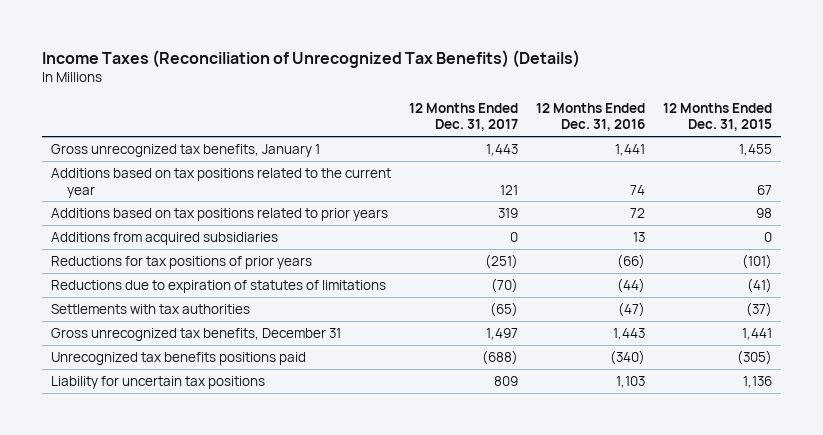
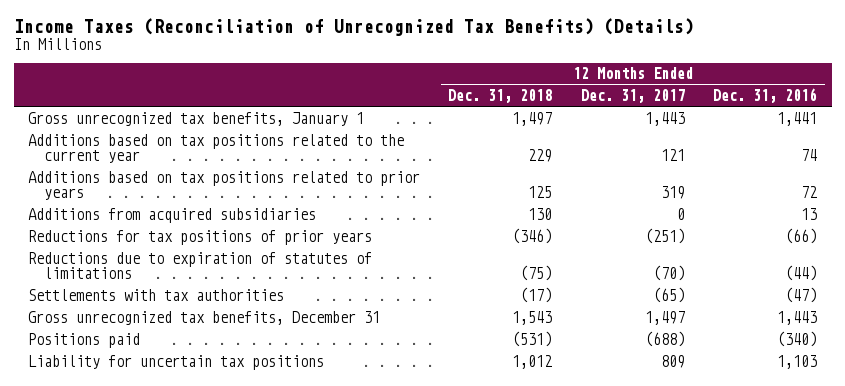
- | 12 Months Ended Dec. 31, 2017 | 12 Months Ended Dec. 31, 2016 | 12 Months Ended Dec. 31, 2015
+ | 12 Months Ended Dec. 31, 2018 | 12 Months Ended Dec. 31, 2017 | 12 Months Ended Dec. 31, 2016
- Unrecognized tax benefits positions paid | (688) | (340) | (305)
+ Positions paid | (531) | (688) | (340)

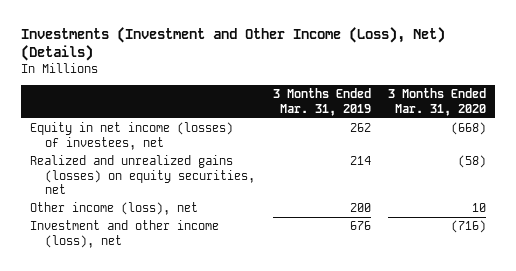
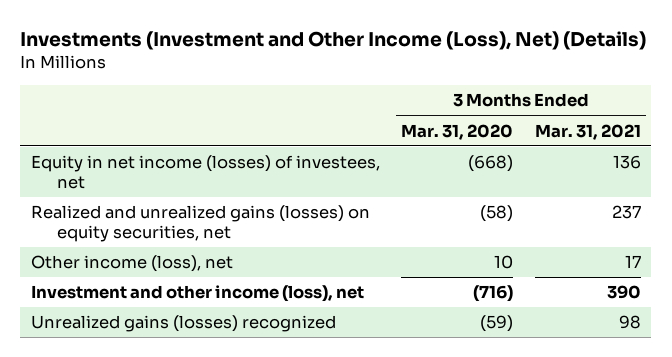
- | 3 Months Ended Mar. 31, 2019 | 3 Months Ended Mar. 31, 2020
+ | 3 Months Ended Mar. 31, 2020 | 3 Months Ended Mar. 31, 2021
+ Unrealized gains (losses) recognized | (59) | 98

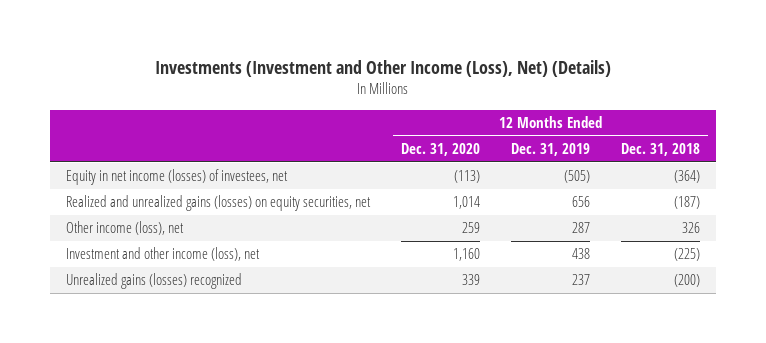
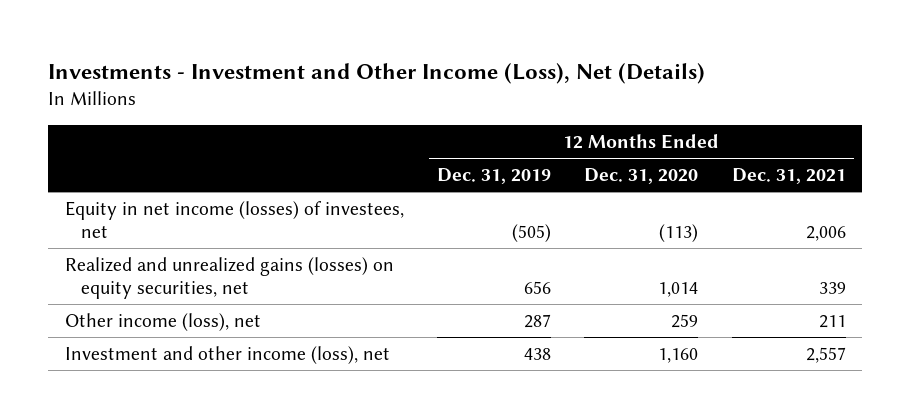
- Investments (Investment and Other Income (Loss), Net) (Details)
+ Investments - Investment and Other Income (Loss), Net (Details)
- | 12 Months Ended Dec. 31, 2020 | 12 Months Ended Dec. 31, 2019 | 12 Months Ended Dec. 31, 2018
+ | 12 Months Ended Dec. 31, 2019 | 12 Months Ended Dec. 31, 2020 | 12 Months Ended Dec. 31, 2021
- Unrealized gains (losses) recognized | 339 | 237 | (200)

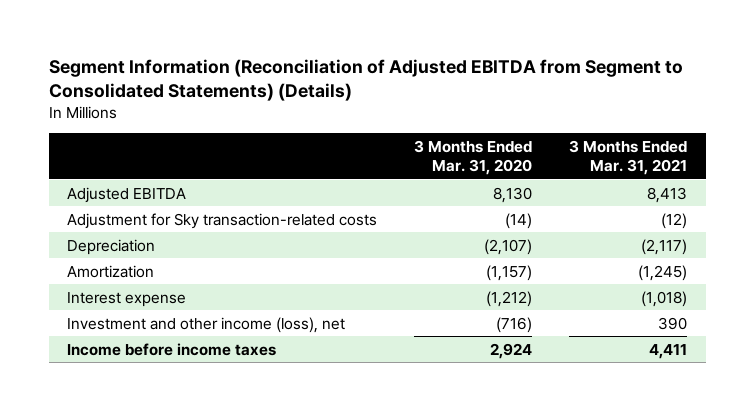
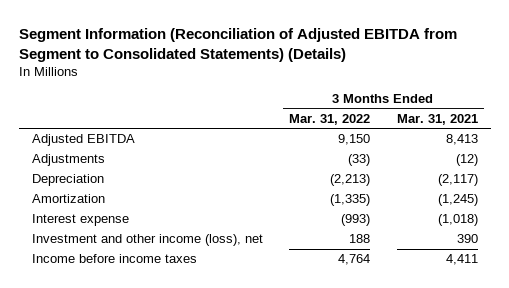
- | 3 Months Ended Mar. 31, 2020 | 3 Months Ended Mar. 31, 2021
+ | 3 Months Ended Mar. 31, 2022 | 3 Months Ended Mar. 31, 2021
- Adjustment for Sky transaction-related costs | (14) | (12)
+ Adjustments | (33) | (12)

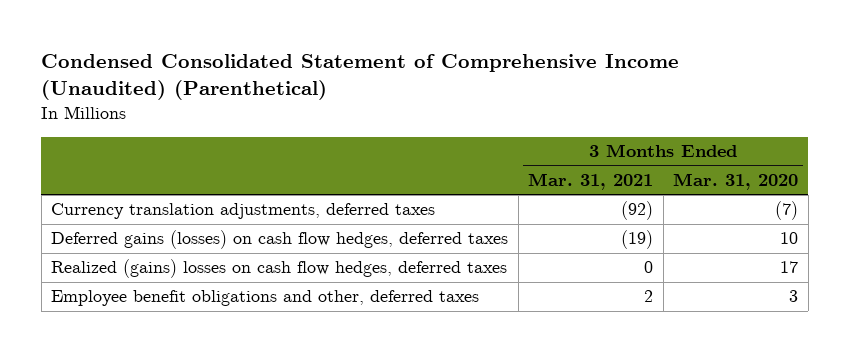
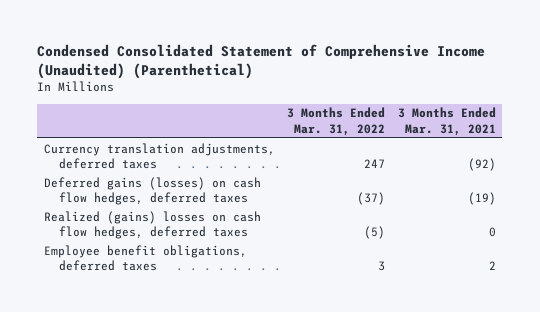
- | 3 Months Ended Mar. 31, 2021 | 3 Months Ended Mar. 31, 2020
+ | 3 Months Ended Mar. 31, 2022 | 3 Months Ended Mar. 31, 2021
- Employee benefit obligations and other, deferred taxes | 2 | 3
+ Employee benefit obligations, deferred taxes | 3 | 2

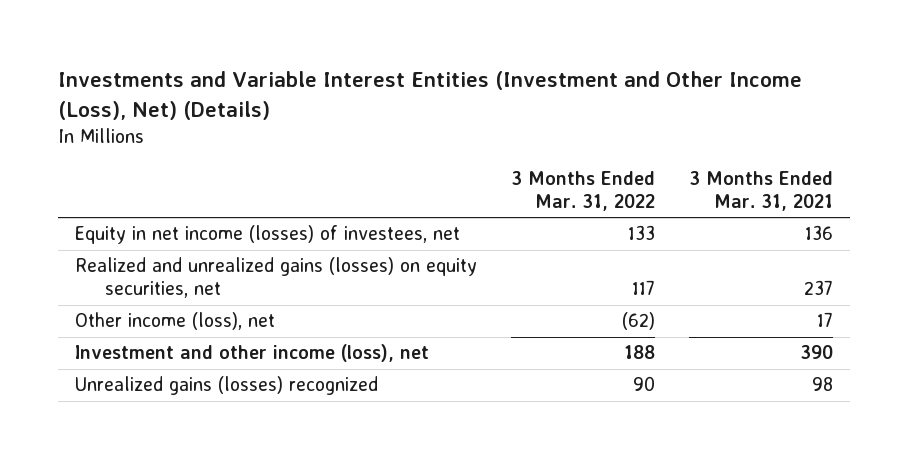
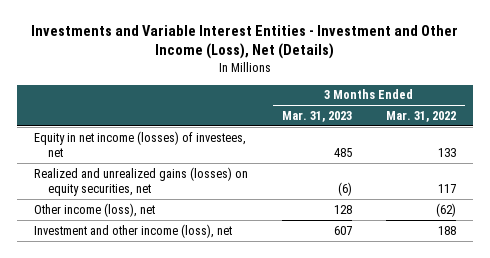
- Investments and Variable Interest Entities (Investment and Other Income (Loss), Net) (Details)
+ Investments and Variable Interest Entities - Investment and Other Income (Loss), Net (Details)
- | 3 Months Ended Mar. 31, 2022 | 3 Months Ended Mar. 31, 2021
+ | 3 Months Ended Mar. 31, 2023 | 3 Months Ended Mar. 31, 2022
- Unrealized gains (losses) recognized | 90 | 98

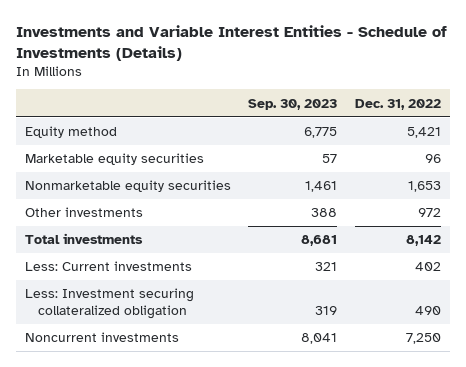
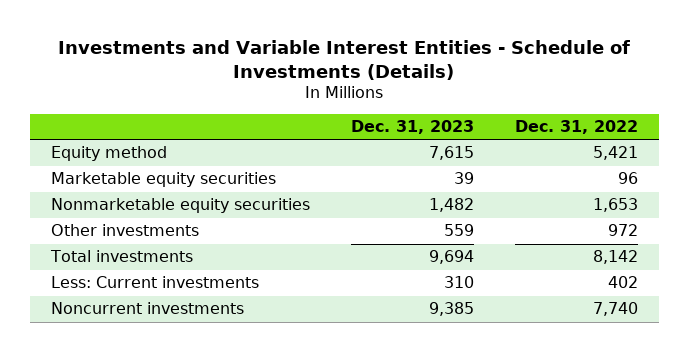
- | Sep. 30, 2023 | Dec. 31, 2022
+ | Dec. 31, 2023 | Dec. 31, 2022
- Less: Investment securing collateralized obligation | 319 | 490
- Noncurrent investments | 8,041 | 7,250
+ Noncurrent investments | 9,385 | 7,740

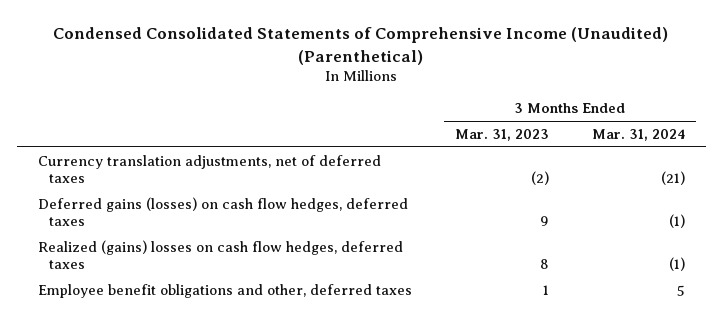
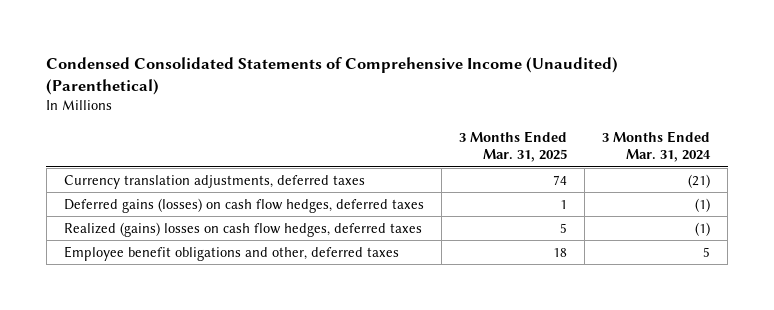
- | 3 Months Ended Mar. 31, 2023 | 3 Months Ended Mar. 31, 2024
+ | 3 Months Ended Mar. 31, 2025 | 3 Months Ended Mar. 31, 2024
- Currency translation adjustments, net of deferred taxes | (2) | (21)
+ Currency translation adjustments, deferred taxes | 74 | (21)

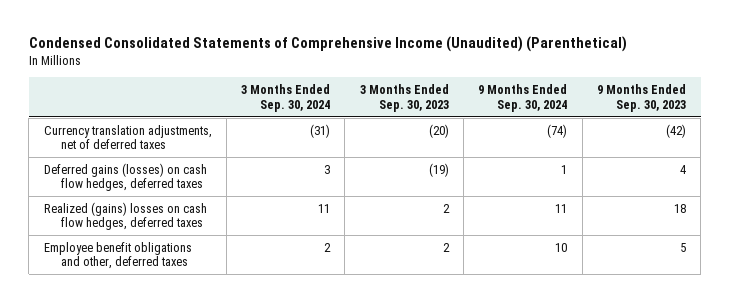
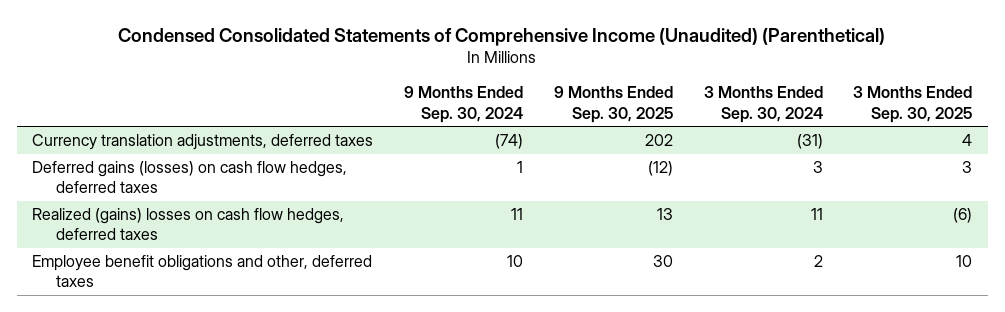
- | 3 Months Ended Sep. 30, 2024 | 3 Months Ended Sep. 30, 2023 | 9 Months Ended Sep. 30, 2024 | 9 Months Ended Sep. 30, 2023
+ | 9 Months Ended Sep. 30, 2024 | 9 Months Ended Sep. 30, 2025 | 3 Months Ended Sep. 30, 2024 | 3 Months Ended Sep. 30, 2025
- Currency translation adjustments, net of deferred taxes | (31) | (20) | (74) | (42)
+ Currency translation adjustments, deferred taxes | (74) | 202 | (31) | 4

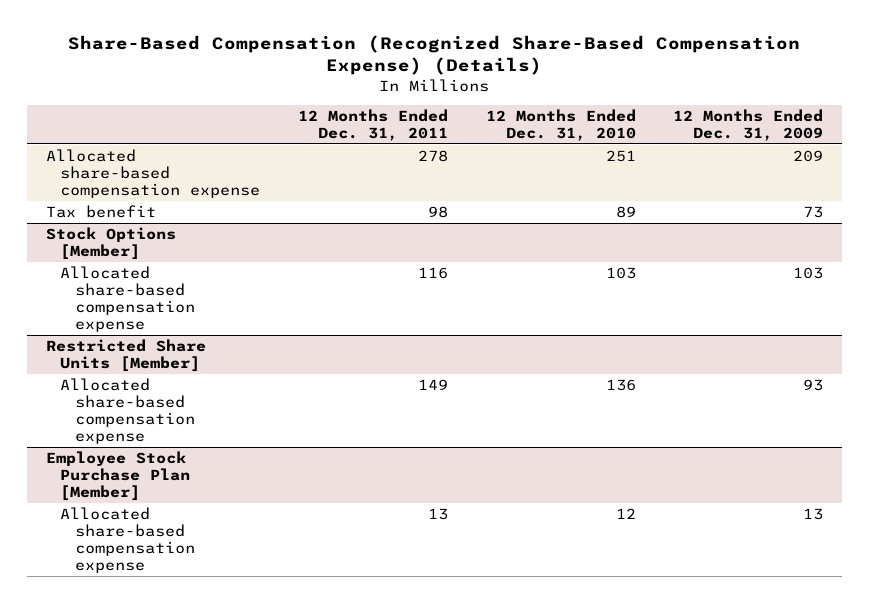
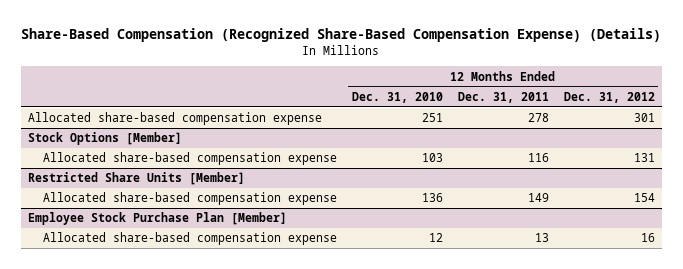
- | 12 Months Ended Dec. 31, 2011 | 12 Months Ended Dec. 31, 2010 | 12 Months Ended Dec. 31, 2009
+ | 12 Months Ended Dec. 31, 2010 | 12 Months Ended Dec. 31, 2011 | 12 Months Ended Dec. 31, 2012
- Tax benefit | 98 | 89 | 73

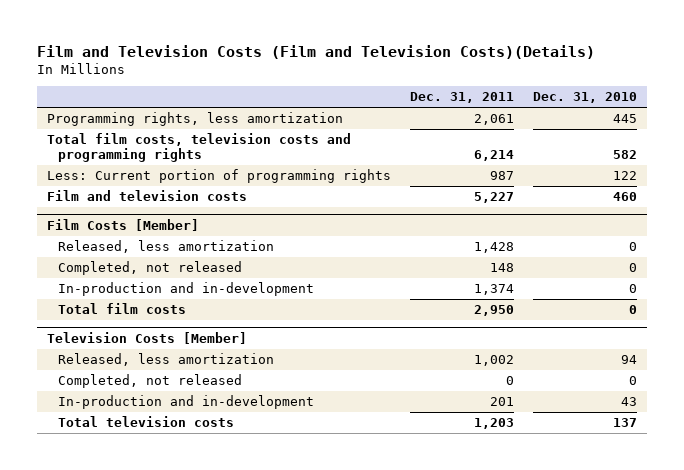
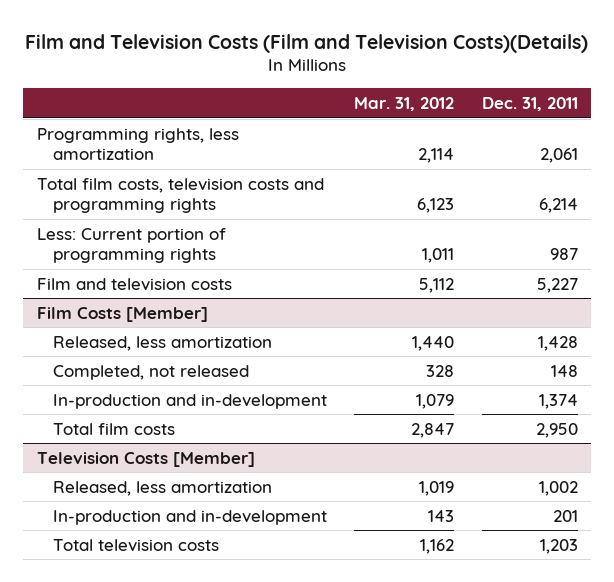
- | Dec. 31, 2011 | Dec. 31, 2010
+ | Mar. 31, 2012 | Dec. 31, 2011
@ Television Costs [Member]
- Completed, not released | 0 | 0

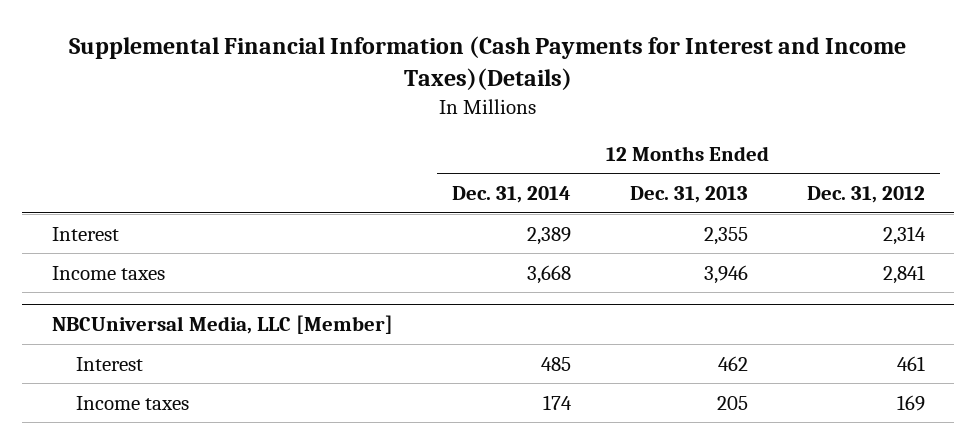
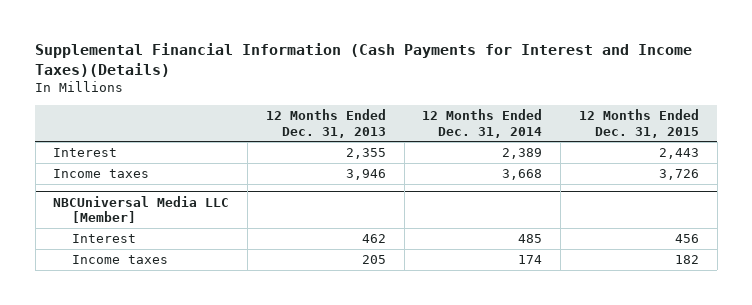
- | 12 Months Ended Dec. 31, 2014 | 12 Months Ended Dec. 31, 2013 | 12 Months Ended Dec. 31, 2012
+ | 12 Months Ended Dec. 31, 2013 | 12 Months Ended Dec. 31, 2014 | 12 Months Ended Dec. 31, 2015
- NBCUniversal Media, LLC [Member]
+ NBCUniversal Media LLC [Member]

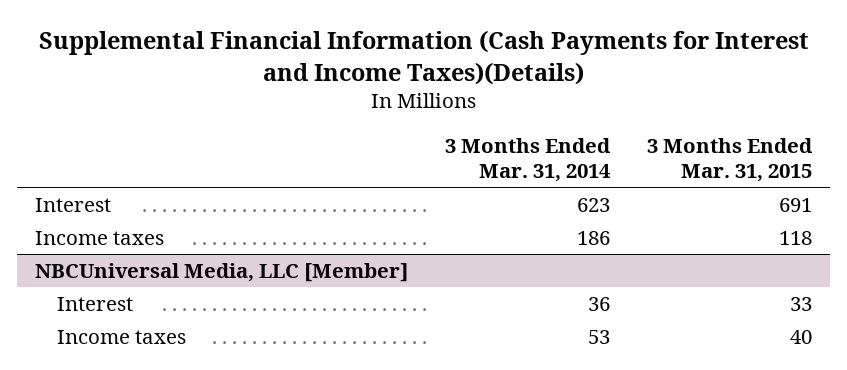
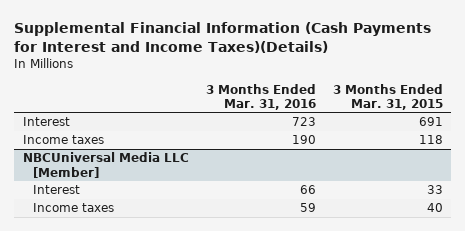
- | 3 Months Ended Mar. 31, 2014 | 3 Months Ended Mar. 31, 2015
+ | 3 Months Ended Mar. 31, 2016 | 3 Months Ended Mar. 31, 2015
- NBCUniversal Media, LLC [Member]
+ NBCUniversal Media LLC [Member]

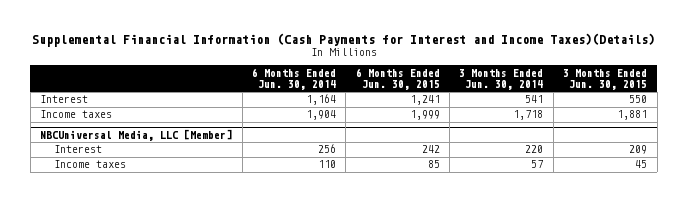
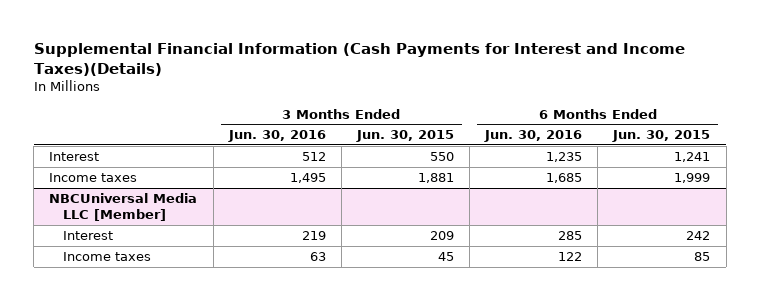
- | 6 Months Ended Jun. 30, 2014 | 6 Months Ended Jun. 30, 2015 | 3 Months Ended Jun. 30, 2014 | 3 Months Ended Jun. 30, 2015
+ | 3 Months Ended Jun. 30, 2016 | 3 Months Ended Jun. 30, 2015 | 6 Months Ended Jun. 30, 2016 | 6 Months Ended Jun. 30, 2015
- NBCUniversal Media, LLC [Member]
+ NBCUniversal Media LLC [Member]

